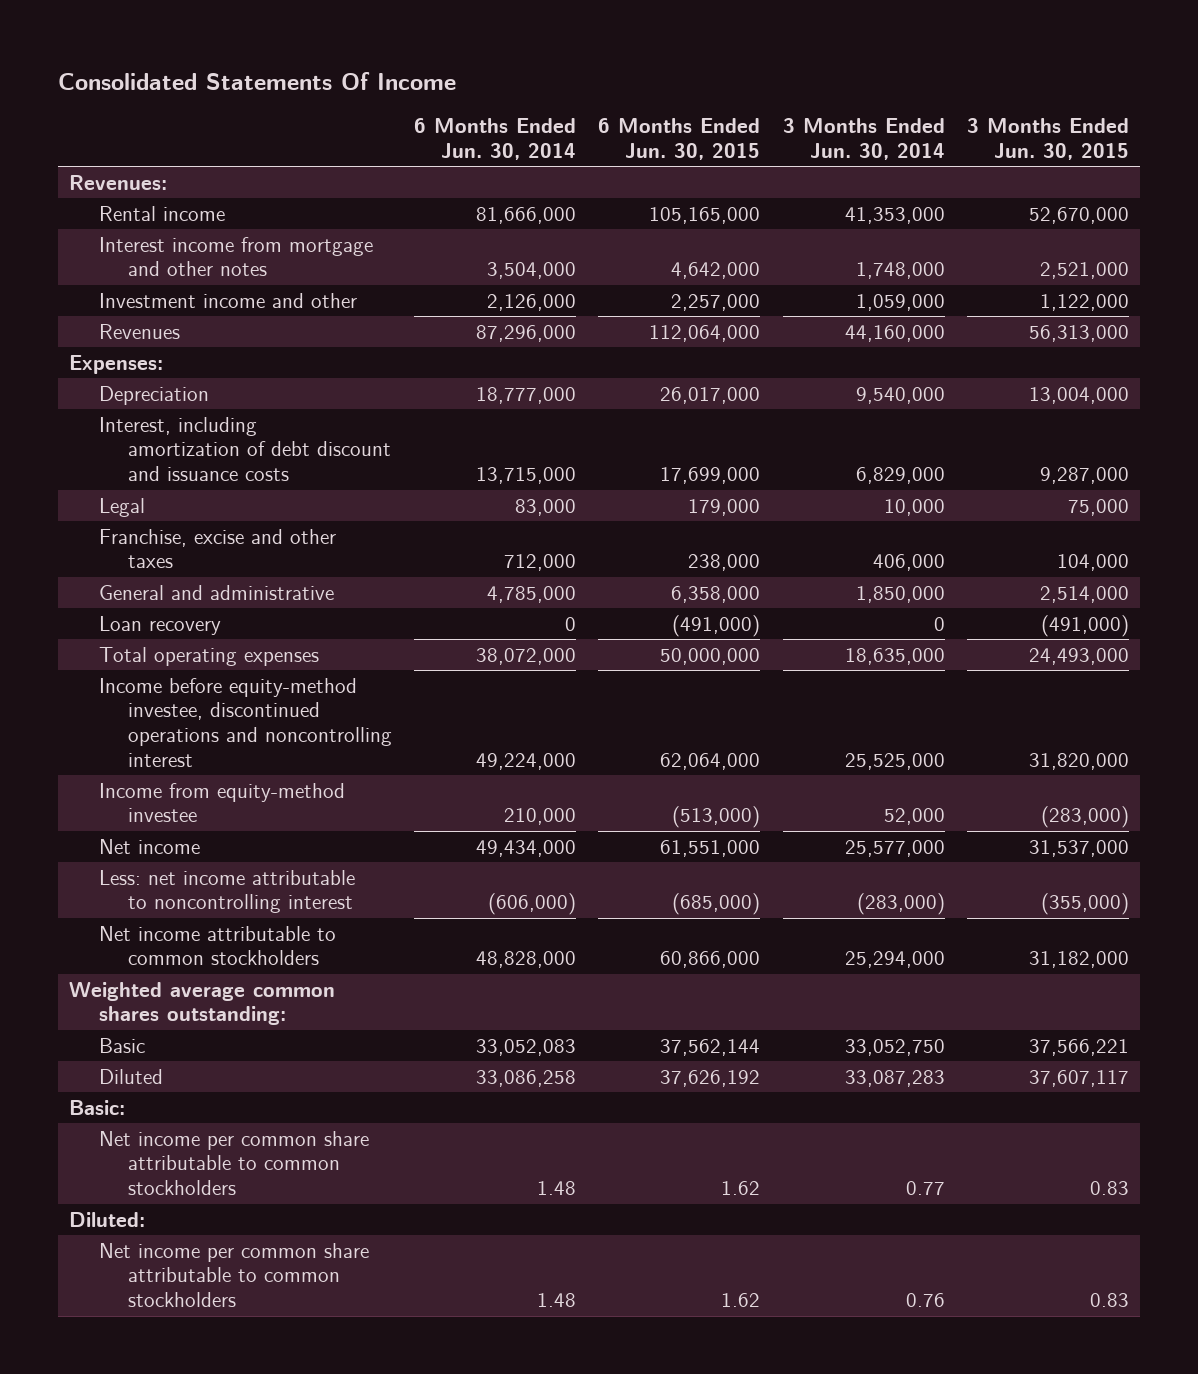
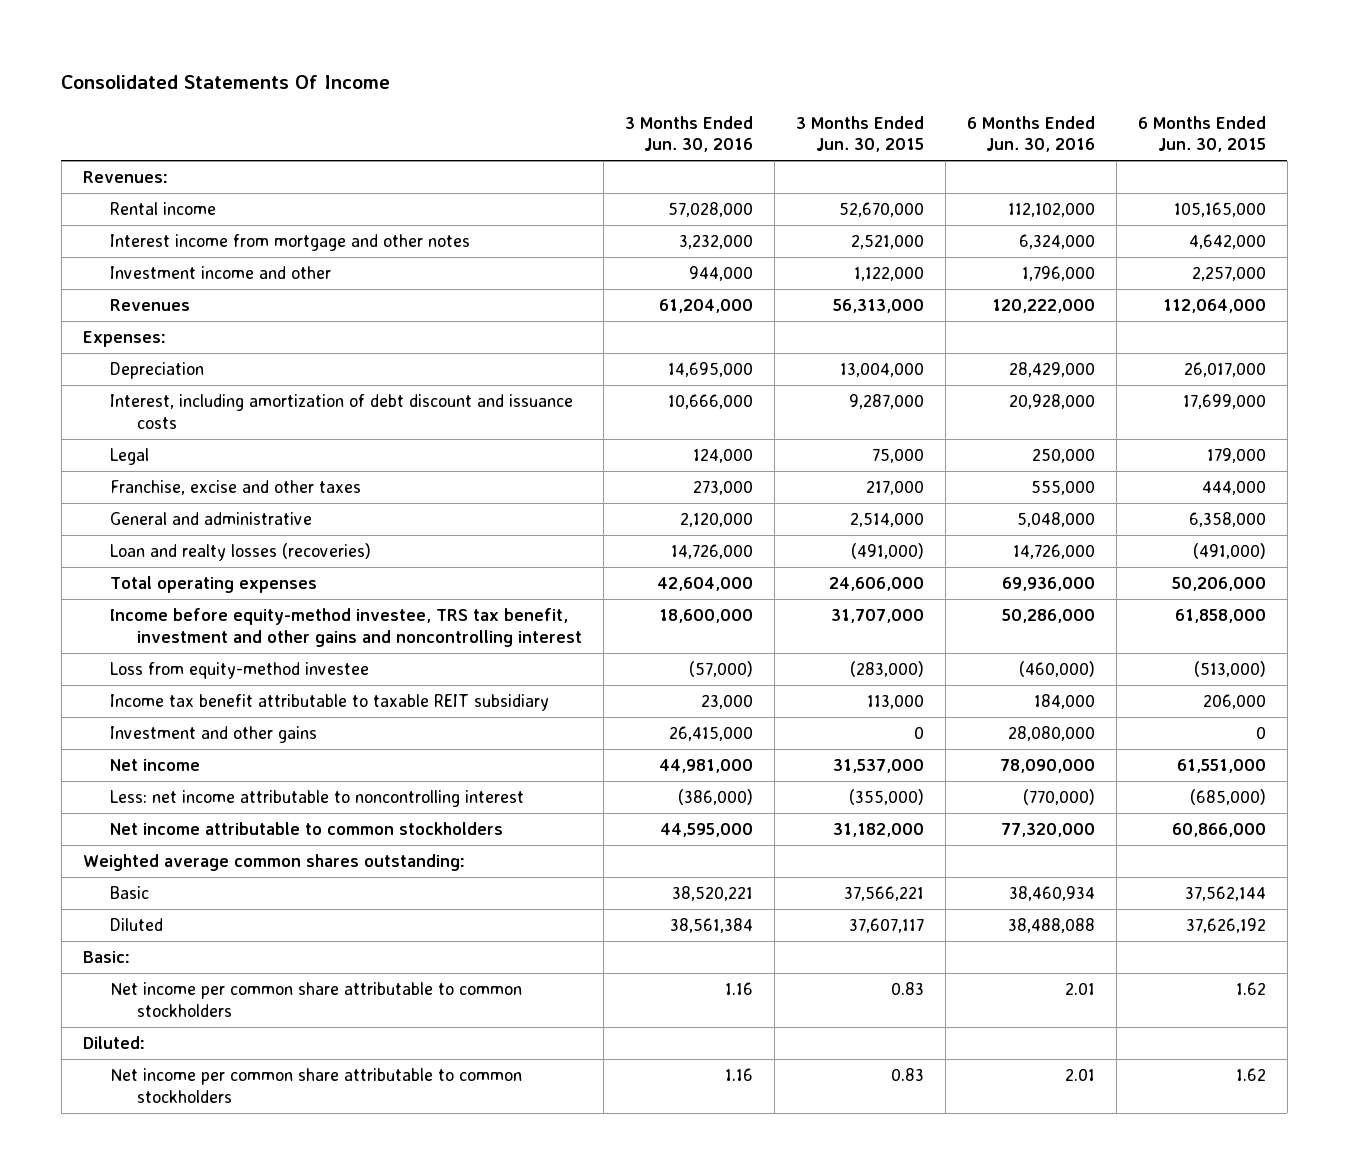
- | 6 Months Ended Jun. 30, 2014 | 6 Months Ended Jun. 30, 2015 | 3 Months Ended Jun. 30, 2014 | 3 Months Ended Jun. 30, 2015
+ | 3 Months Ended Jun. 30, 2016 | 3 Months Ended Jun. 30, 2015 | 6 Months Ended Jun. 30, 2016 | 6 Months Ended Jun. 30, 2015
- Franchise, excise and other taxes | 712,000 | 238,000 | 406,000 | 104,000
+ Franchise, excise and other taxes | 273,000 | 217,000 | 555,000 | 444,000
- Loan recovery | 0 | (491,000) | 0 | (491,000)
- Total operating expenses | 38,072,000 | 50,000,000 | 18,635,000 | 24,493,000
- Income before equity-method investee, discontinued operations and noncontrolling interest | 49,224,000 | 62,064,000 | 25,525,000 | 31,820,000
- Income from equity-method investee | 210,000 | (513,000) | 52,000 | (283,000)
+ Loan and realty losses (recoveries) | 14,726,000 | (491,000) | 14,726,000 | (491,000)
+ Total operating expenses | 42,604,000 | 24,606,000 | 69,936,000 | 50,206,000
+ Income before equity-method investee, TRS tax benefit, investment and other gains and noncontrolling interest | 18,600,000 | 31,707,000 | 50,286,000 | 61,858,000
+ Loss from equity-method investee | (57,000) | (283,000) | (460,000) | (513,000)
+ Income tax benefit attributable to taxable REIT subsidiary | 23,000 | 113,000 | 184,000 | 206,000
+ Investment and other gains | 26,415,000 | 0 | 28,080,000 | 0

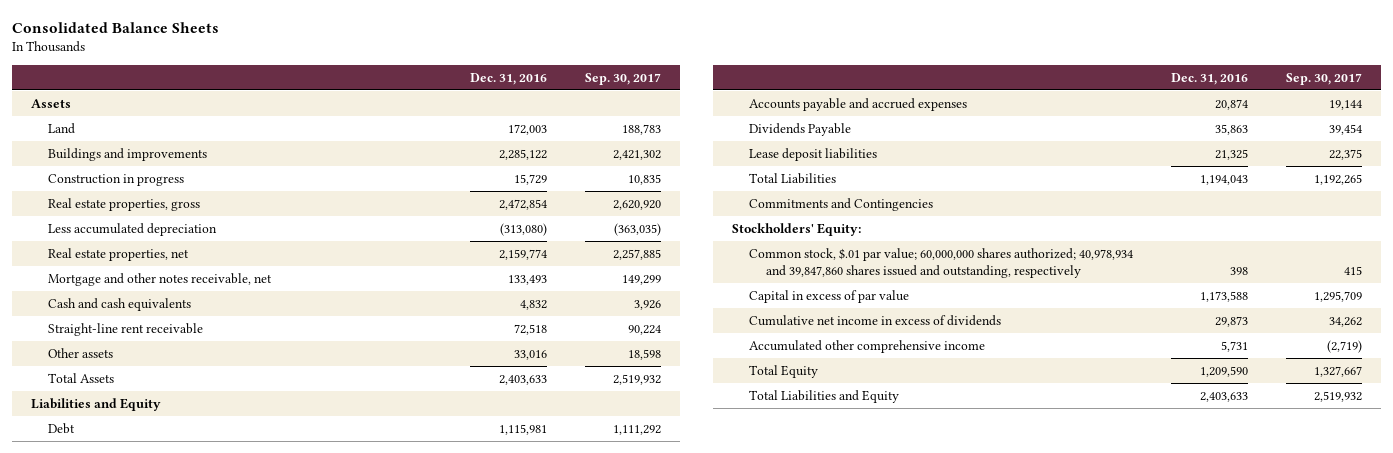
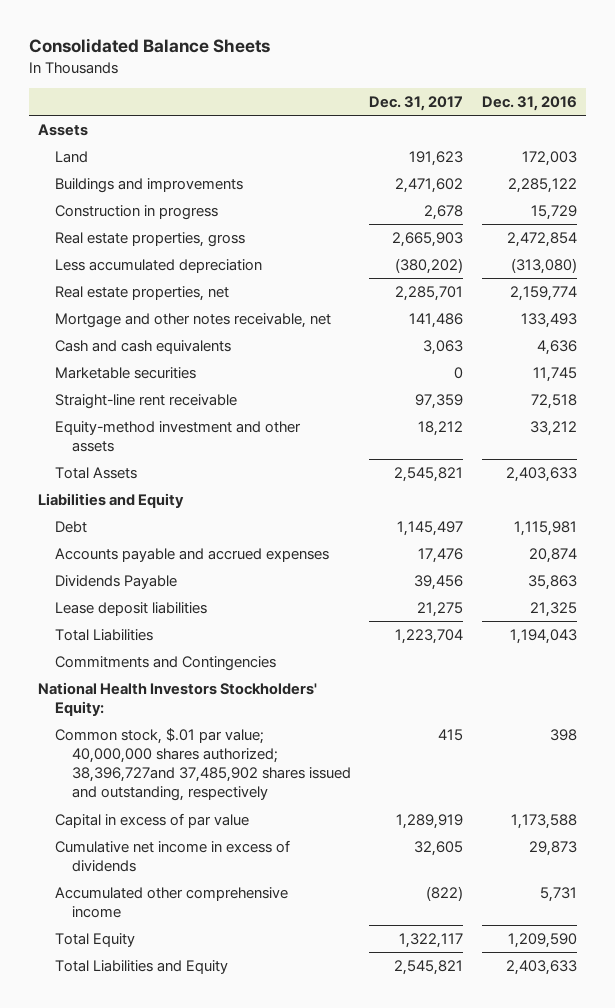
- | Dec. 31, 2016 | Sep. 30, 2017
+ | Dec. 31, 2017 | Dec. 31, 2016
- Cash and cash equivalents | 4,832 | 3,926
+ Cash and cash equivalents | 3,063 | 4,636
+ Marketable securities | 0 | 11,745
- Other assets | 33,016 | 18,598
+ Equity-method investment and other assets | 18,212 | 33,212
- Stockholders' Equity:
- Common stock, $.01 par value; 60,000,000 shares authorized; 40,978,934 and 39,847,860 shares issued and outstanding, respectively | 398 | 415
+ National Health Investors Stockholders' Equity:
+ Common stock, $.01 par value; 40,000,000 shares authorized; 38,396,727and 37,485,902 shares issued and outstanding, respectively | 415 | 398

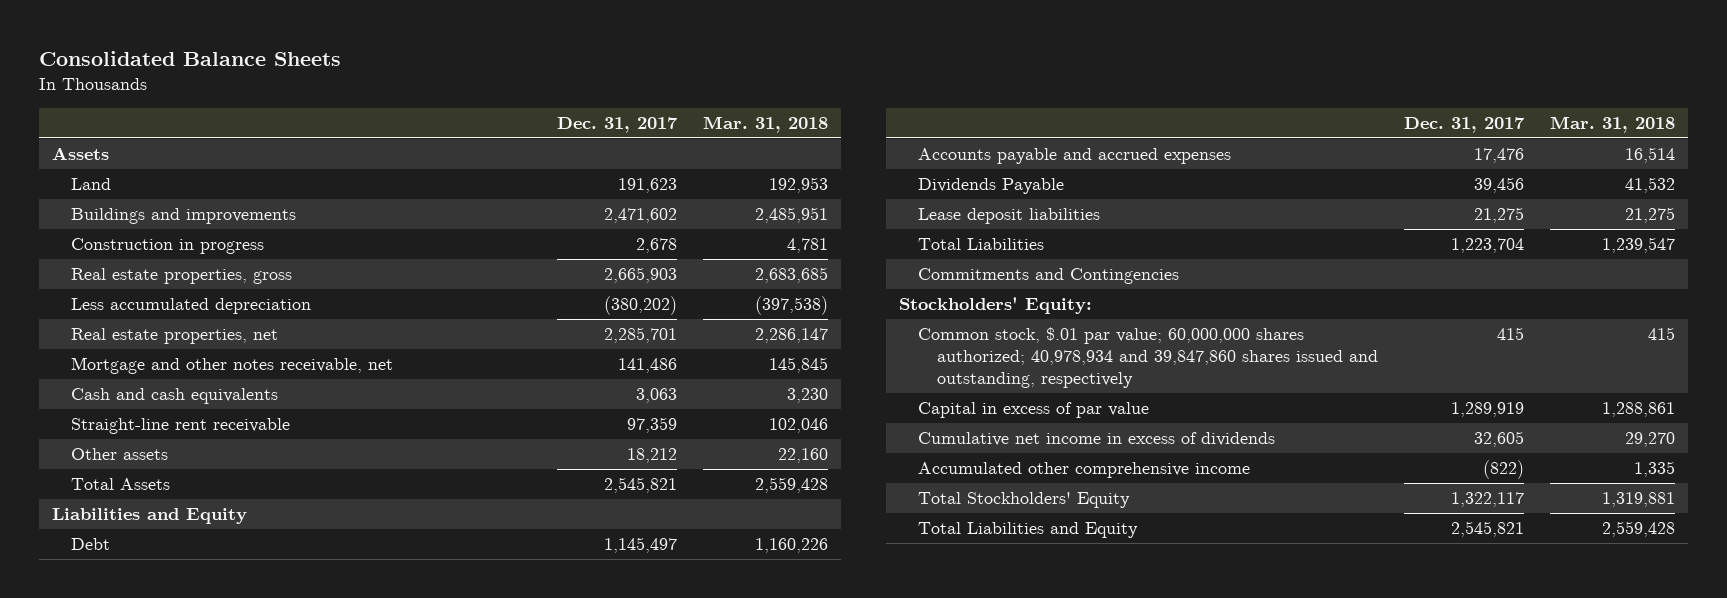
- | Dec. 31, 2017 | Dec. 31, 2016
+ | Dec. 31, 2017 | Mar. 31, 2018
- Marketable securities | 0 | 11,745
- Equity-method investment and other assets | 18,212 | 33,212
+ Other assets | 18,212 | 22,160
- National Health Investors Stockholders' Equity:
- Common stock, $.01 par value; 40,000,000 shares authorized; 38,396,727and 37,485,902 shares issued and outstanding, respectively | 415 | 398
+ Stockholders' Equity:
+ Common stock, $.01 par value; 60,000,000 shares authorized; 40,978,934 and 39,847,860 shares issued and outstanding, respectively | 415 | 415
- Total Equity | 1,322,117 | 1,209,590
+ Total Stockholders' Equity | 1,322,117 | 1,319,881

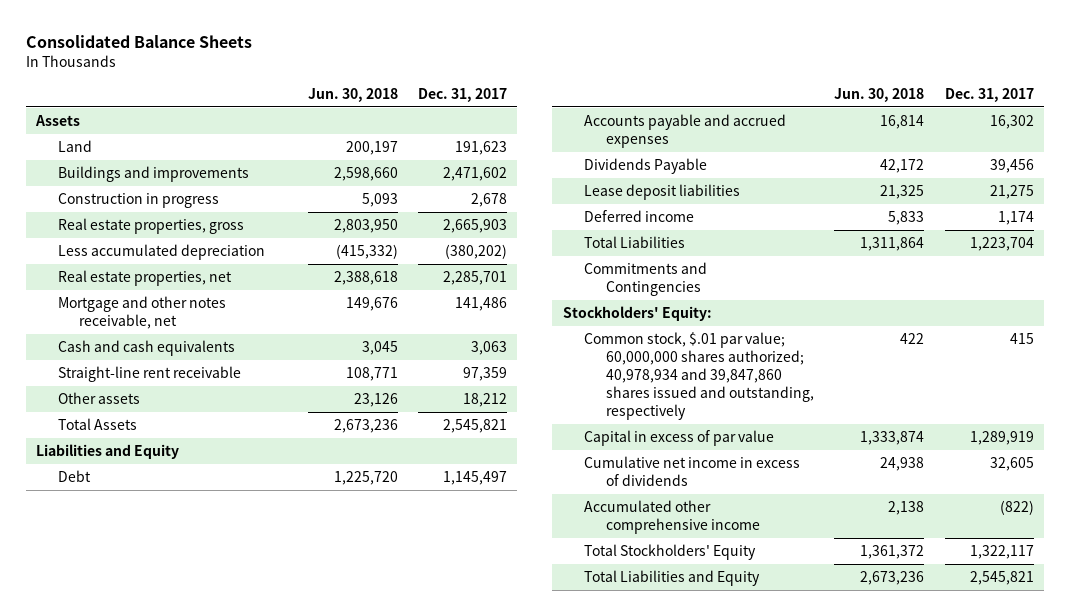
- | Dec. 31, 2017 | Mar. 31, 2018
+ | Jun. 30, 2018 | Dec. 31, 2017
- Accounts payable and accrued expenses | 17,476 | 16,514
+ Accounts payable and accrued expenses | 16,814 | 16,302
+ Deferred income | 5,833 | 1,174

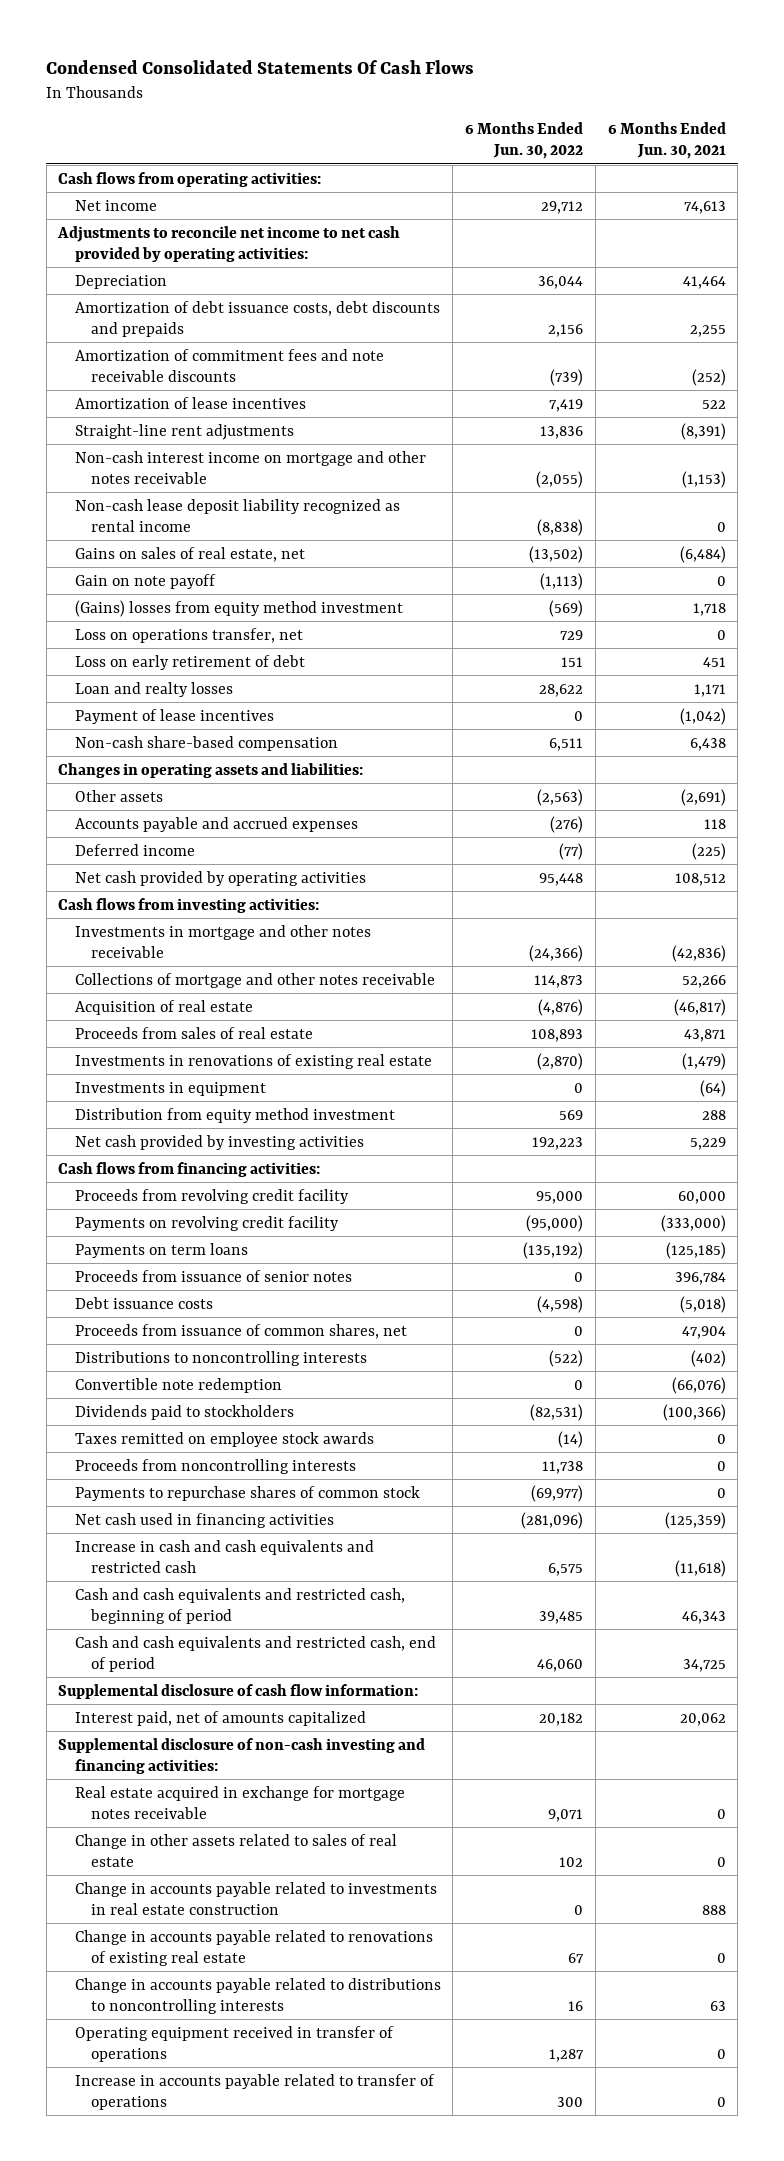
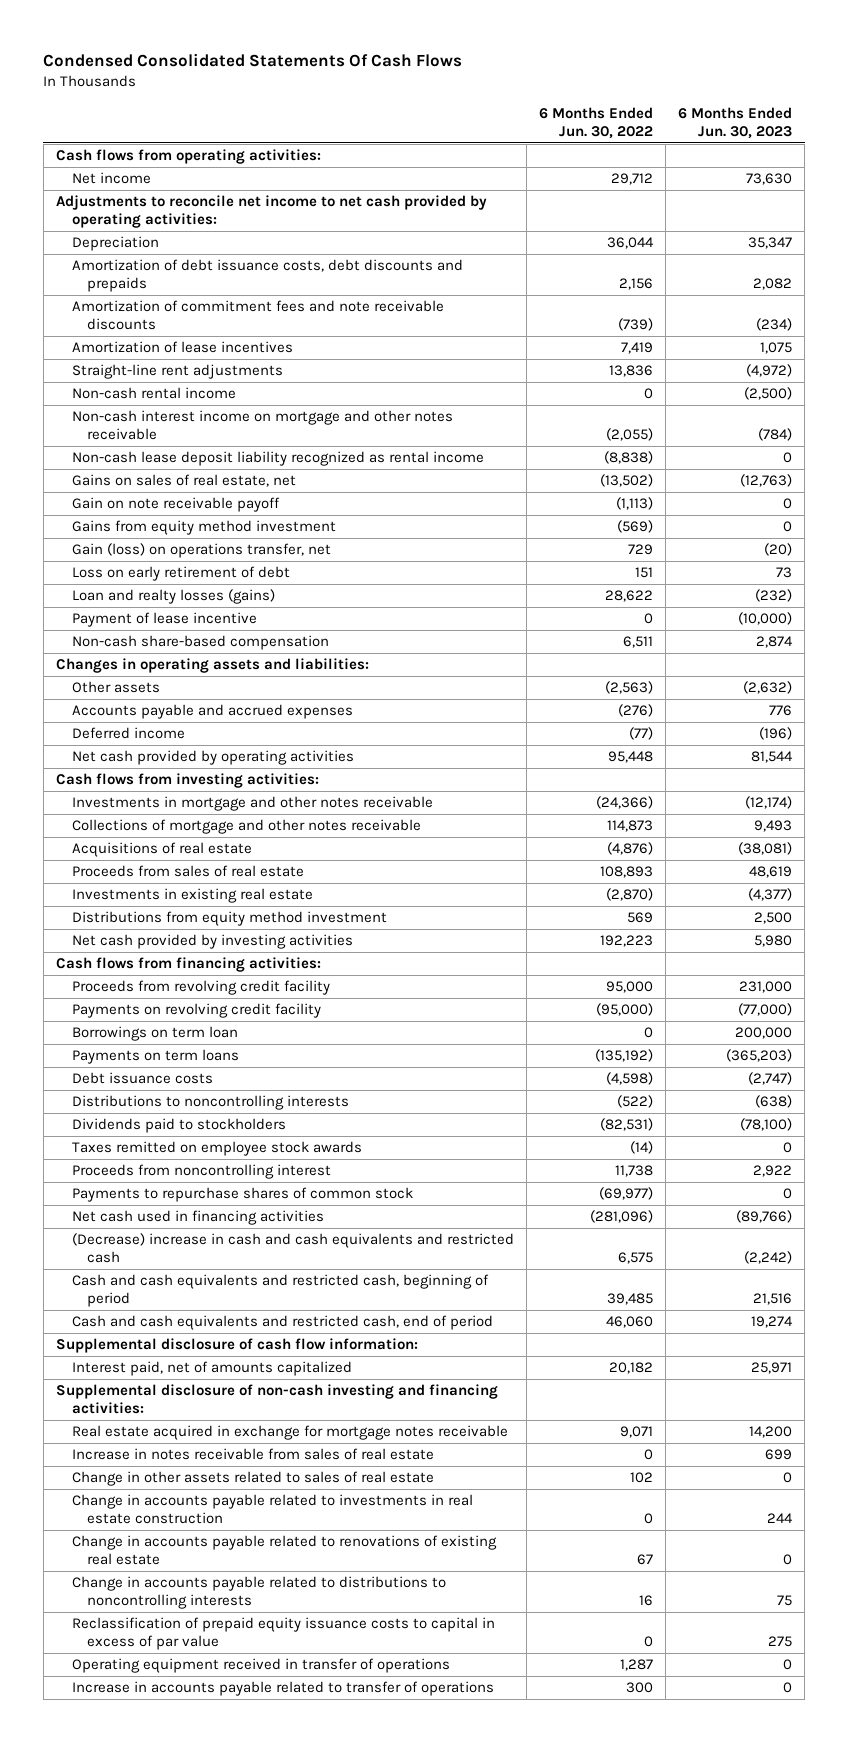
- | 6 Months Ended Jun. 30, 2022 | 6 Months Ended Jun. 30, 2021
+ | 6 Months Ended Jun. 30, 2022 | 6 Months Ended Jun. 30, 2023
+ Non-cash rental income | 0 | (2,500)
- Gain on note payoff | (1,113) | 0
- (Gains) losses from equity method investment | (569) | 1,718
- Loss on operations transfer, net | 729 | 0
+ Gain on note receivable payoff | (1,113) | 0
+ Gains from equity method investment | (569) | 0
+ Gain (loss) on operations transfer, net | 729 | (20)
- Loan and realty losses | 28,622 | 1,171
- Payment of lease incentives | 0 | (1,042)
+ Loan and realty losses (gains) | 28,622 | (232)
+ Payment of lease incentive | 0 | (10,000)
- Acquisition of real estate | (4,876) | (46,817)
+ Acquisitions of real estate | (4,876) | (38,081)
- Investments in renovations of existing real estate | (2,870) | (1,479)
- Investments in equipment | 0 | (64)
- Distribution from equity method investment | 569 | 288
+ Investments in existing real estate | (2,870) | (4,377)
+ Distributions from equity method investment | 569 | 2,500
+ Borrowings on term loan | 0 | 200,000
- Proceeds from issuance of senior notes | 0 | 396,784
- Proceeds from issuance of common shares, net | 0 | 47,904
- Convertible note redemption | 0 | (66,076)
- Proceeds from noncontrolling interests | 11,738 | 0
+ Proceeds from noncontrolling interest | 11,738 | 2,922
- Increase in cash and cash equivalents and restricted cash | 6,575 | (11,618)
+ (Decrease) increase in cash and cash equivalents and restricted cash | 6,575 | (2,242)
+ Increase in notes receivable from sales of real estate | 0 | 699
+ Reclassification of prepaid equity issuance costs to capital in excess of par value | 0 | 275

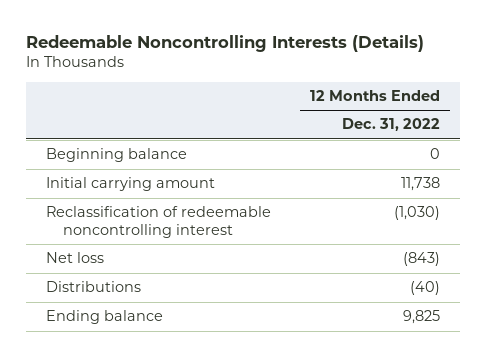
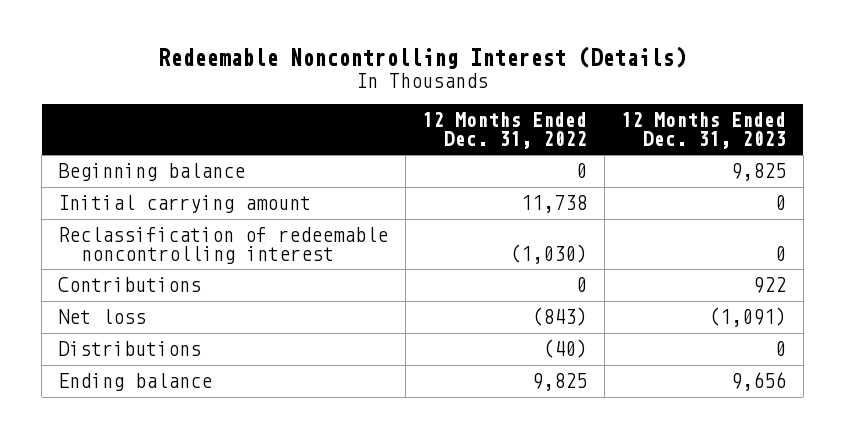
- Redeemable Noncontrolling Interests (Details)
+ Redeemable Noncontrolling Interest (Details)
- | 12 Months Ended Dec. 31, 2022
+ | 12 Months Ended Dec. 31, 2022 | 12 Months Ended Dec. 31, 2023
+ Contributions | 0 | 922

